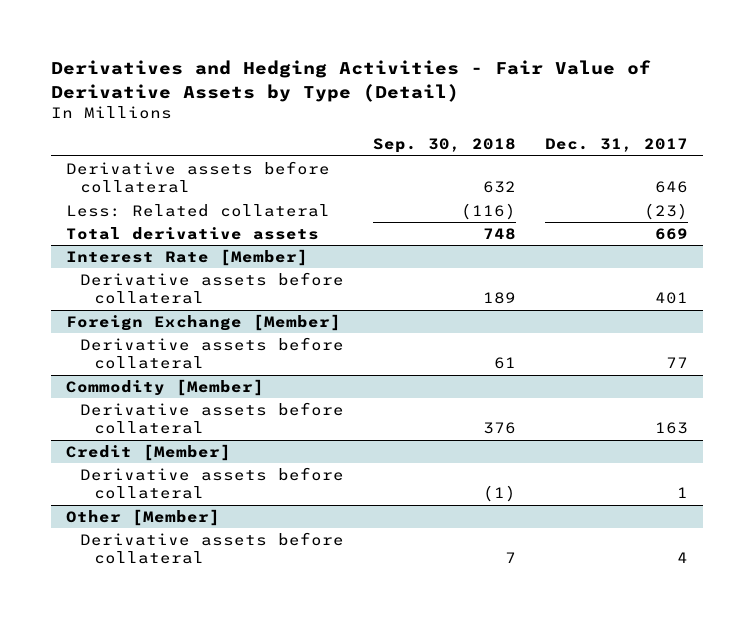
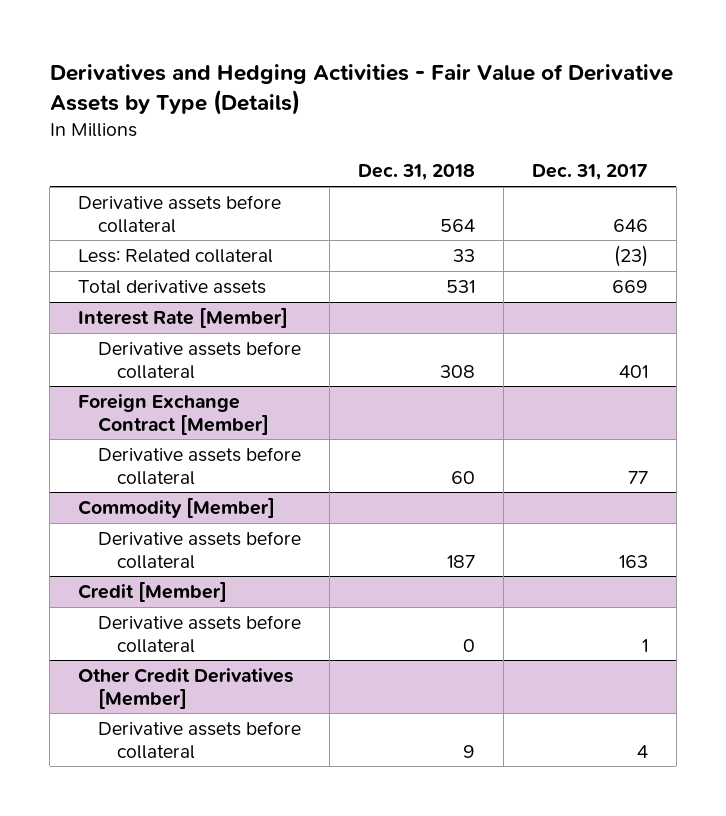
- Derivatives and Hedging Activities - Fair Value of Derivative Assets by Type (Detail)
+ Derivatives and Hedging Activities - Fair Value of Derivative Assets by Type (Details)
- | Sep. 30, 2018 | Dec. 31, 2017
+ | Dec. 31, 2018 | Dec. 31, 2017
- Foreign Exchange [Member]
+ Foreign Exchange Contract [Member]
- Other [Member]
+ Other Credit Derivatives [Member]

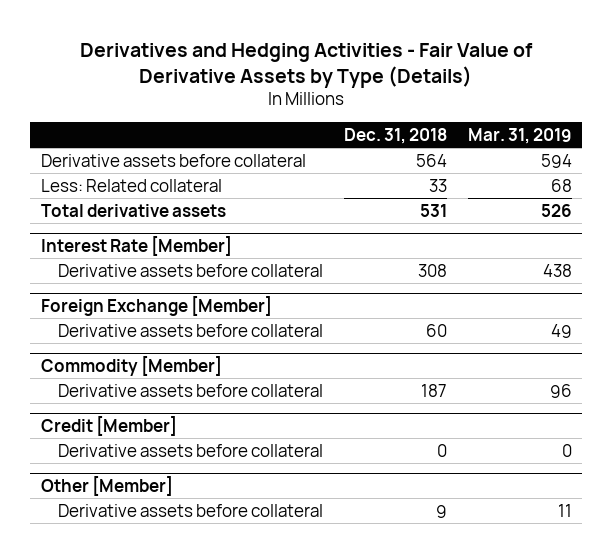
- | Dec. 31, 2018 | Dec. 31, 2017
+ | Dec. 31, 2018 | Mar. 31, 2019
- Foreign Exchange Contract [Member]
+ Foreign Exchange [Member]
- Other Credit Derivatives [Member]
+ Other [Member]

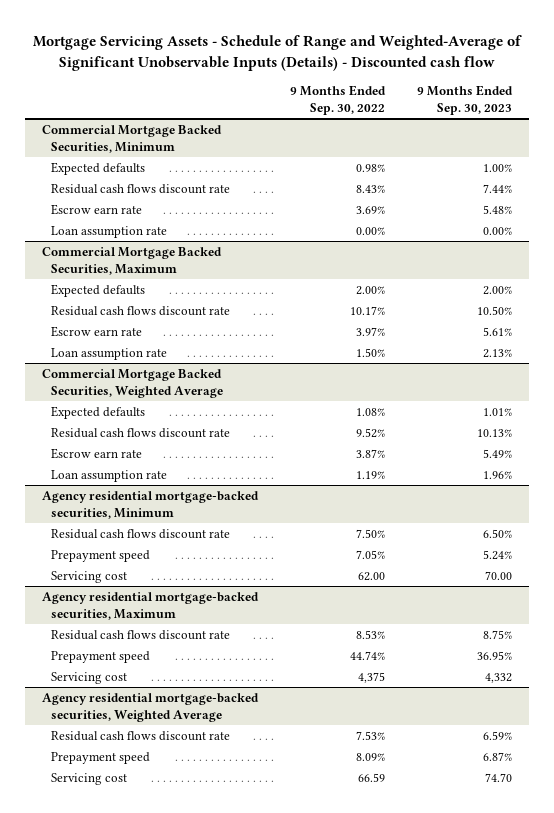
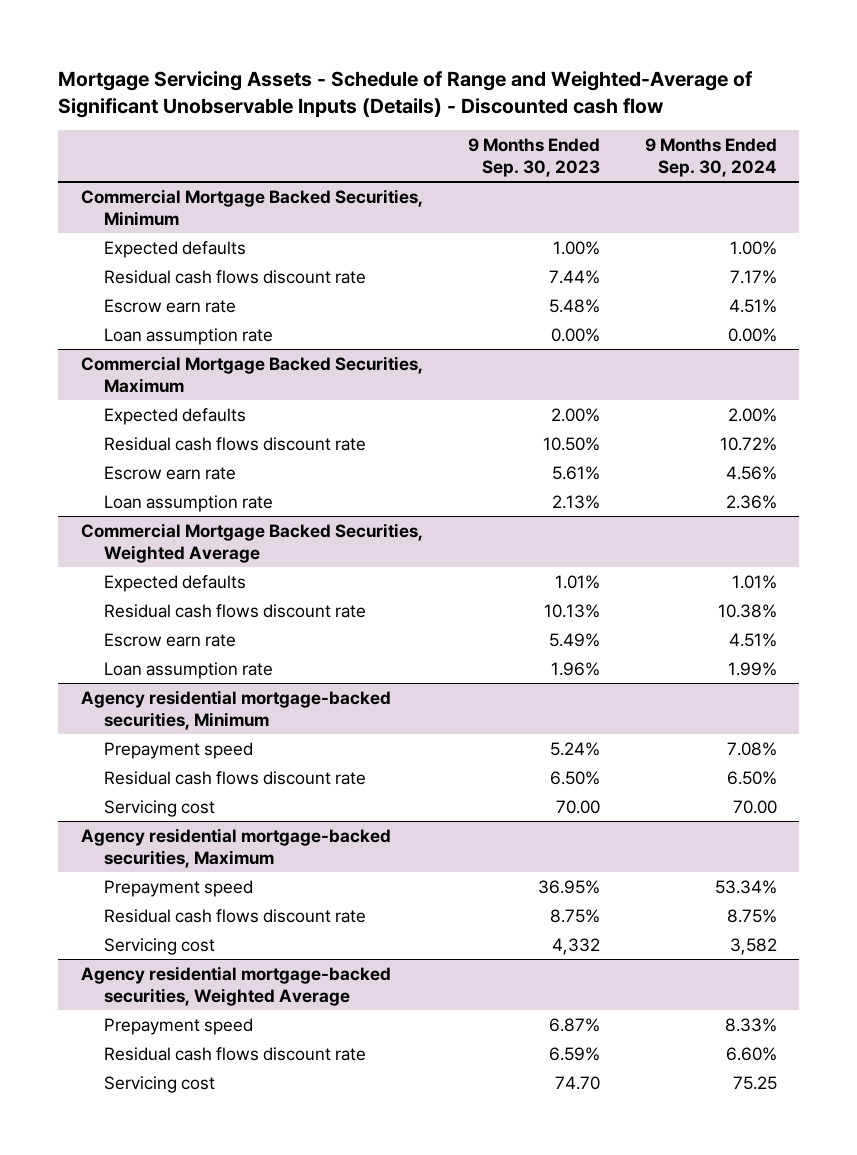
- | 9 Months Ended Sep. 30, 2022 | 9 Months Ended Sep. 30, 2023
+ | 9 Months Ended Sep. 30, 2023 | 9 Months Ended Sep. 30, 2024
@ Agency residential mortgage-backed securities, Minimum
moved down: Residual cash flows discount rate | 6.50% | 6.50%
@ Agency residential mortgage-backed securities, Maximum
moved down: Residual cash flows discount rate | 8.75% | 8.75%
@ Agency residential mortgage-backed securities, Weighted Average
moved down: Residual cash flows discount rate | 6.59% | 6.60%

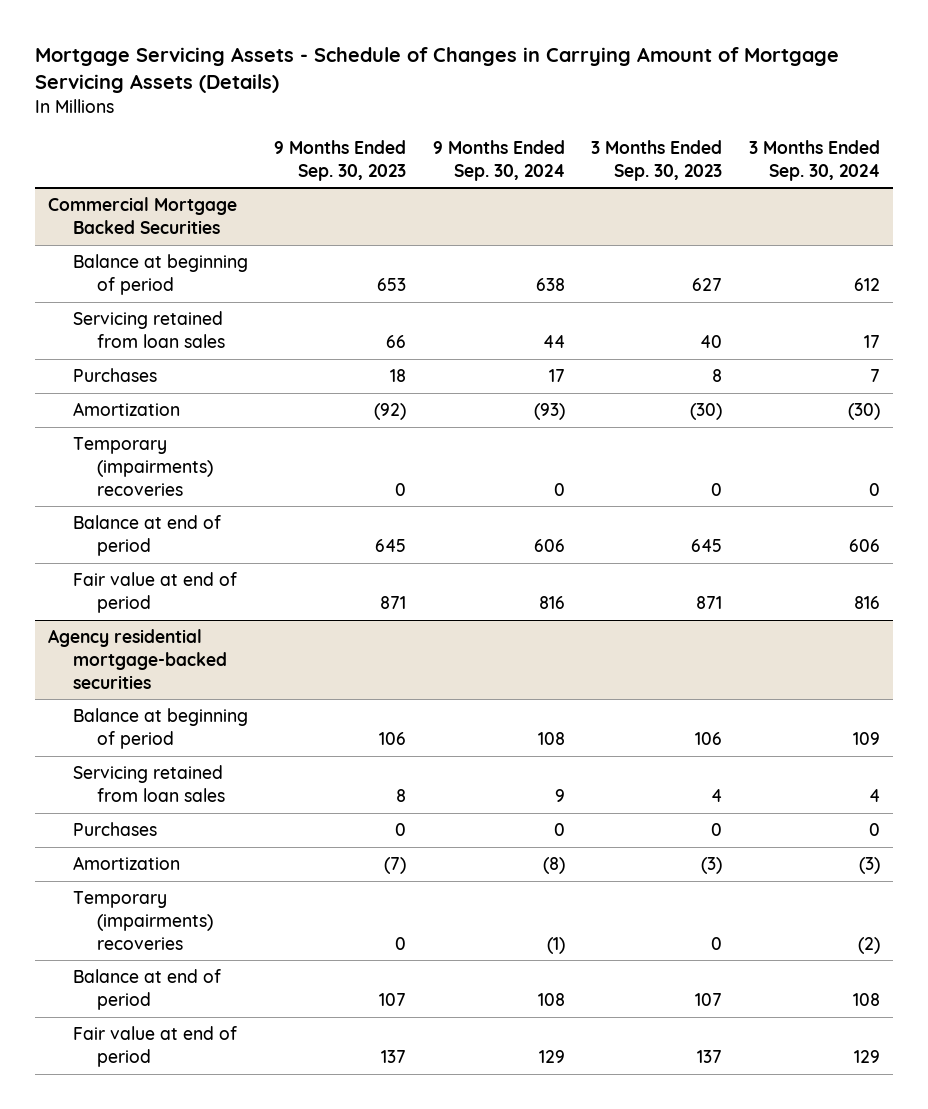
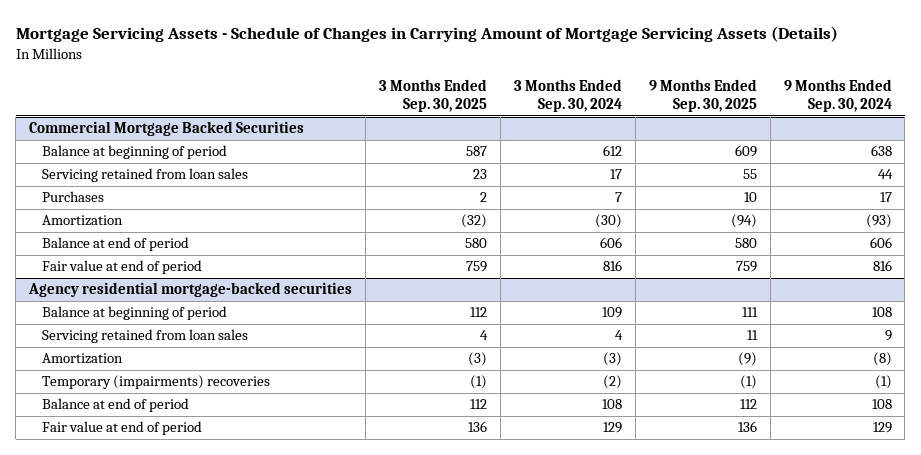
- | 9 Months Ended Sep. 30, 2023 | 9 Months Ended Sep. 30, 2024 | 3 Months Ended Sep. 30, 2023 | 3 Months Ended Sep. 30, 2024
+ | 3 Months Ended Sep. 30, 2025 | 3 Months Ended Sep. 30, 2024 | 9 Months Ended Sep. 30, 2025 | 9 Months Ended Sep. 30, 2024
@ Commercial Mortgage Backed Securities
- Temporary (impairments) recoveries | 0 | 0 | 0 | 0
@ Agency residential mortgage-backed securities
- Purchases | 0 | 0 | 0 | 0

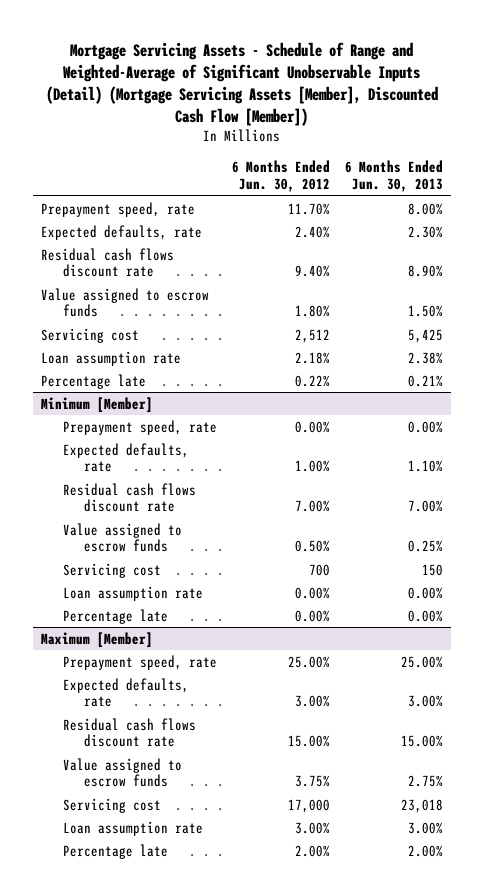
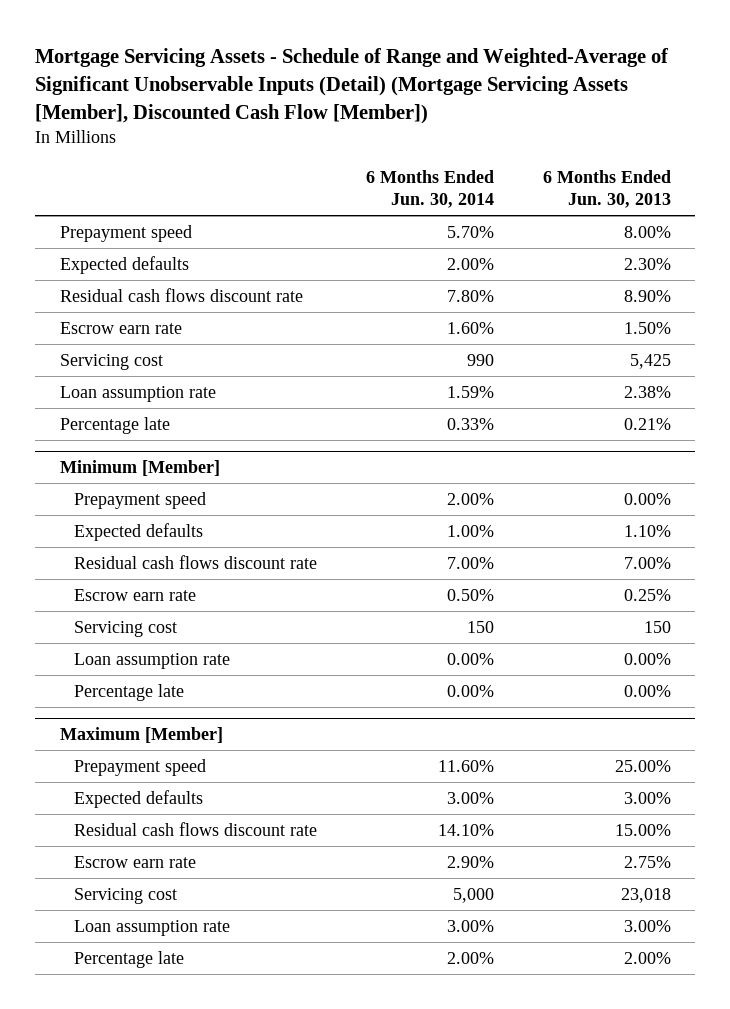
- | 6 Months Ended Jun. 30, 2012 | 6 Months Ended Jun. 30, 2013
+ | 6 Months Ended Jun. 30, 2014 | 6 Months Ended Jun. 30, 2013
- Prepayment speed, rate | 11.70% | 8.00%
- Expected defaults, rate | 2.40% | 2.30%
+ Prepayment speed | 5.70% | 8.00%
+ Expected defaults | 2.00% | 2.30%
- Value assigned to escrow funds | 1.80% | 1.50%
+ Escrow earn rate | 1.60% | 1.50%
@ Minimum [Member]
- Prepayment speed, rate | 0.00% | 0.00%
- Expected defaults, rate | 1.00% | 1.10%
+ Prepayment speed | 2.00% | 0.00%
+ Expected defaults | 1.00% | 1.10%
- Value assigned to escrow funds | 0.50% | 0.25%
+ Escrow earn rate | 0.50% | 0.25%
@ Maximum [Member]
- Prepayment speed, rate | 25.00% | 25.00%
- Expected defaults, rate | 3.00% | 3.00%
+ Prepayment speed | 11.60% | 25.00%
+ Expected defaults | 3.00% | 3.00%
- Value assigned to escrow funds | 3.75% | 2.75%
+ Escrow earn rate | 2.90% | 2.75%

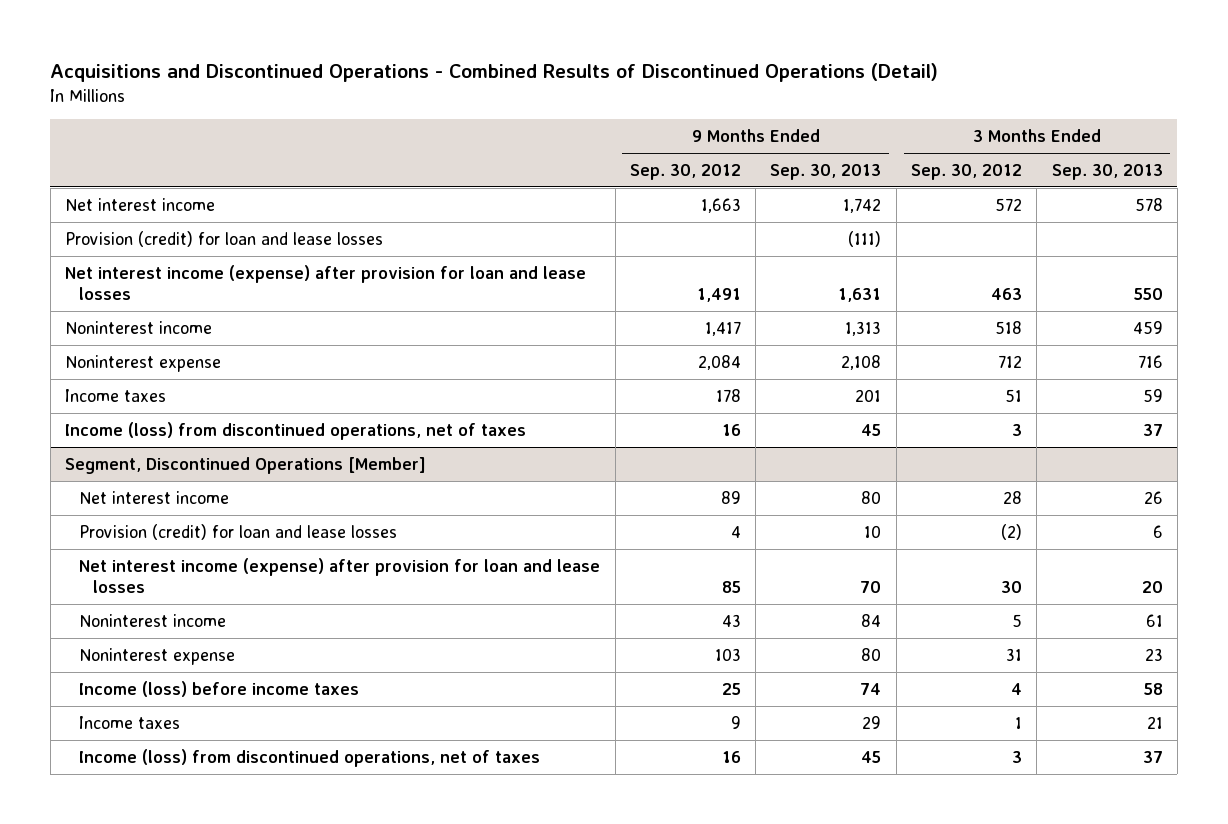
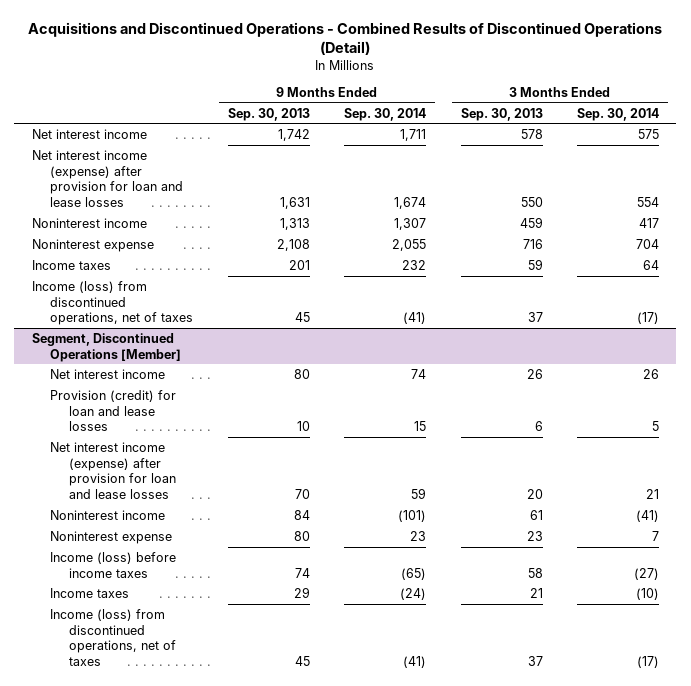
- | 9 Months Ended Sep. 30, 2012 | 9 Months Ended Sep. 30, 2013 | 3 Months Ended Sep. 30, 2012 | 3 Months Ended Sep. 30, 2013
+ | 9 Months Ended Sep. 30, 2013 | 9 Months Ended Sep. 30, 2014 | 3 Months Ended Sep. 30, 2013 | 3 Months Ended Sep. 30, 2014
- Provision (credit) for loan and lease losses | | (111) | |

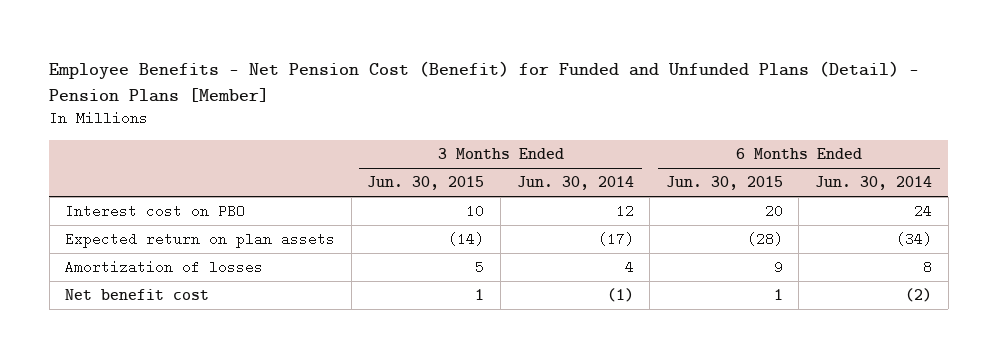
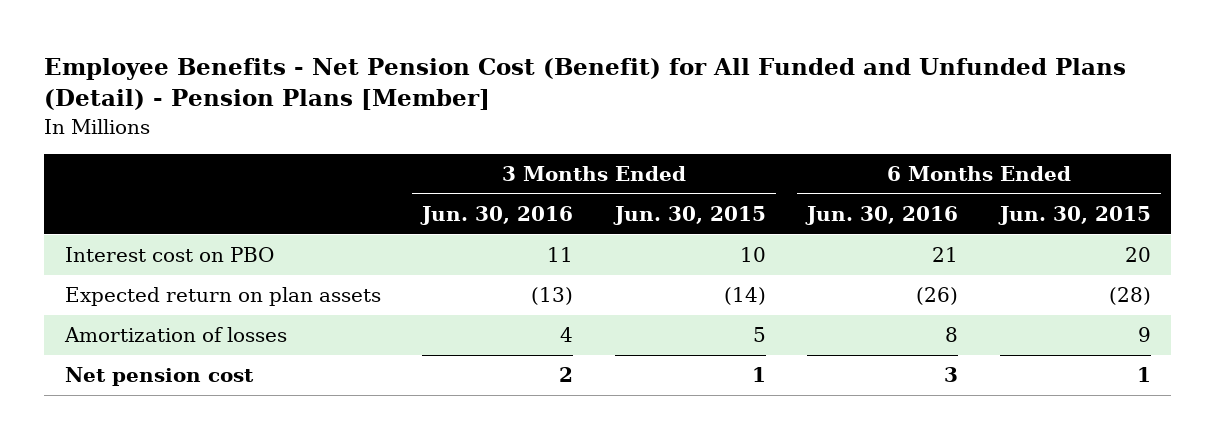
- Employee Benefits - Net Pension Cost (Benefit) for Funded and Unfunded Plans (Detail) - Pension Plans [Member]
+ Employee Benefits - Net Pension Cost (Benefit) for All Funded and Unfunded Plans (Detail) - Pension Plans [Member]
- | 3 Months Ended Jun. 30, 2015 | 3 Months Ended Jun. 30, 2014 | 6 Months Ended Jun. 30, 2015 | 6 Months Ended Jun. 30, 2014
+ | 3 Months Ended Jun. 30, 2016 | 3 Months Ended Jun. 30, 2015 | 6 Months Ended Jun. 30, 2016 | 6 Months Ended Jun. 30, 2015
- Net benefit cost | 1 | (1) | 1 | (2)
+ Net pension cost | 2 | 1 | 3 | 1

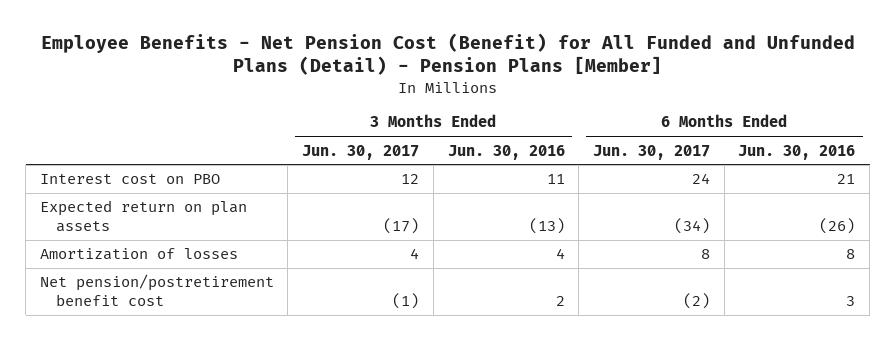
- | 3 Months Ended Jun. 30, 2016 | 3 Months Ended Jun. 30, 2015 | 6 Months Ended Jun. 30, 2016 | 6 Months Ended Jun. 30, 2015
+ | 3 Months Ended Jun. 30, 2017 | 3 Months Ended Jun. 30, 2016 | 6 Months Ended Jun. 30, 2017 | 6 Months Ended Jun. 30, 2016
- Net pension cost | 2 | 1 | 3 | 1
+ Net pension/postretirement benefit cost | (1) | 2 | (2) | 3

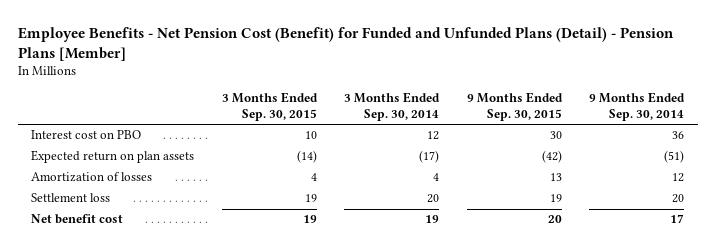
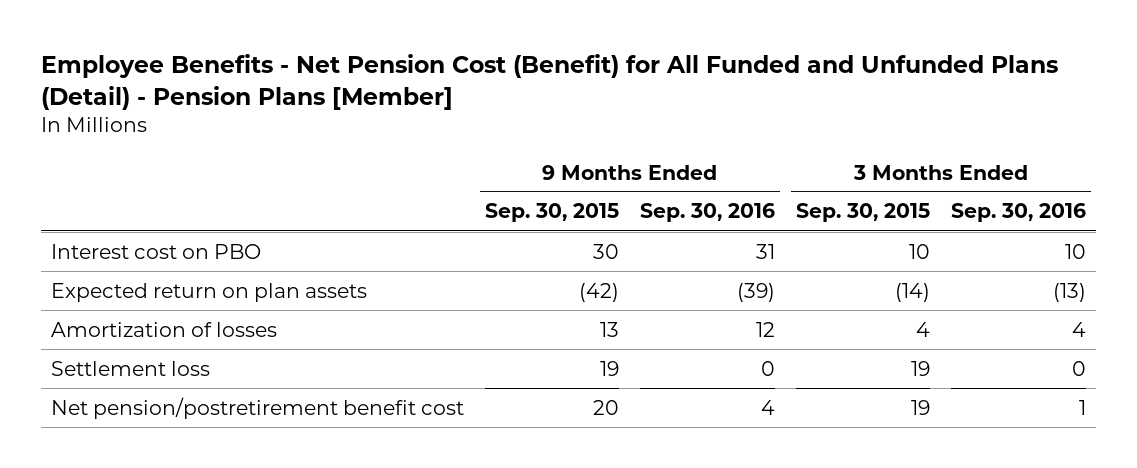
- Employee Benefits - Net Pension Cost (Benefit) for Funded and Unfunded Plans (Detail) - Pension Plans [Member]
+ Employee Benefits - Net Pension Cost (Benefit) for All Funded and Unfunded Plans (Detail) - Pension Plans [Member]
- | 3 Months Ended Sep. 30, 2015 | 3 Months Ended Sep. 30, 2014 | 9 Months Ended Sep. 30, 2015 | 9 Months Ended Sep. 30, 2014
+ | 9 Months Ended Sep. 30, 2015 | 9 Months Ended Sep. 30, 2016 | 3 Months Ended Sep. 30, 2015 | 3 Months Ended Sep. 30, 2016
- Net benefit cost | 19 | 19 | 20 | 17
+ Net pension/postretirement benefit cost | 20 | 4 | 19 | 1

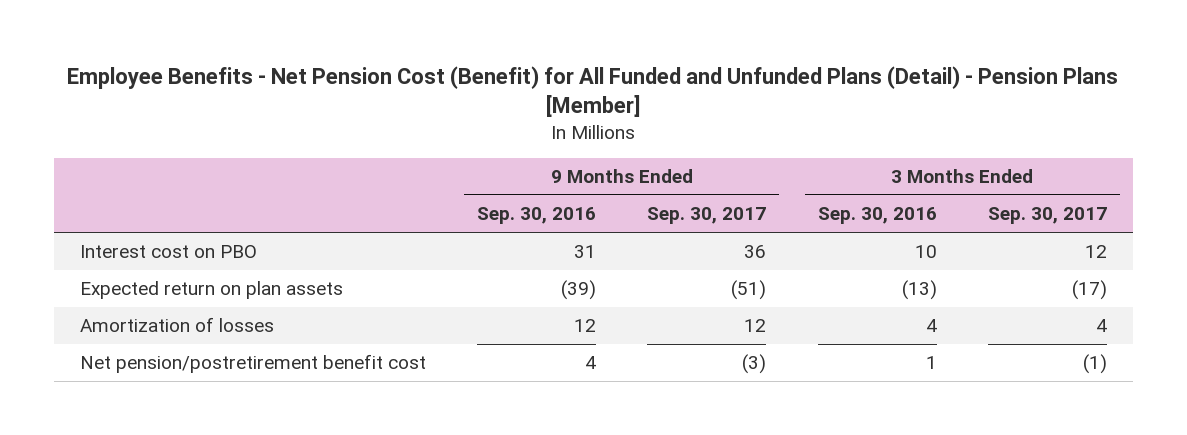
- | 9 Months Ended Sep. 30, 2015 | 9 Months Ended Sep. 30, 2016 | 3 Months Ended Sep. 30, 2015 | 3 Months Ended Sep. 30, 2016
+ | 9 Months Ended Sep. 30, 2016 | 9 Months Ended Sep. 30, 2017 | 3 Months Ended Sep. 30, 2016 | 3 Months Ended Sep. 30, 2017
- Settlement loss | 19 | 0 | 19 | 0

